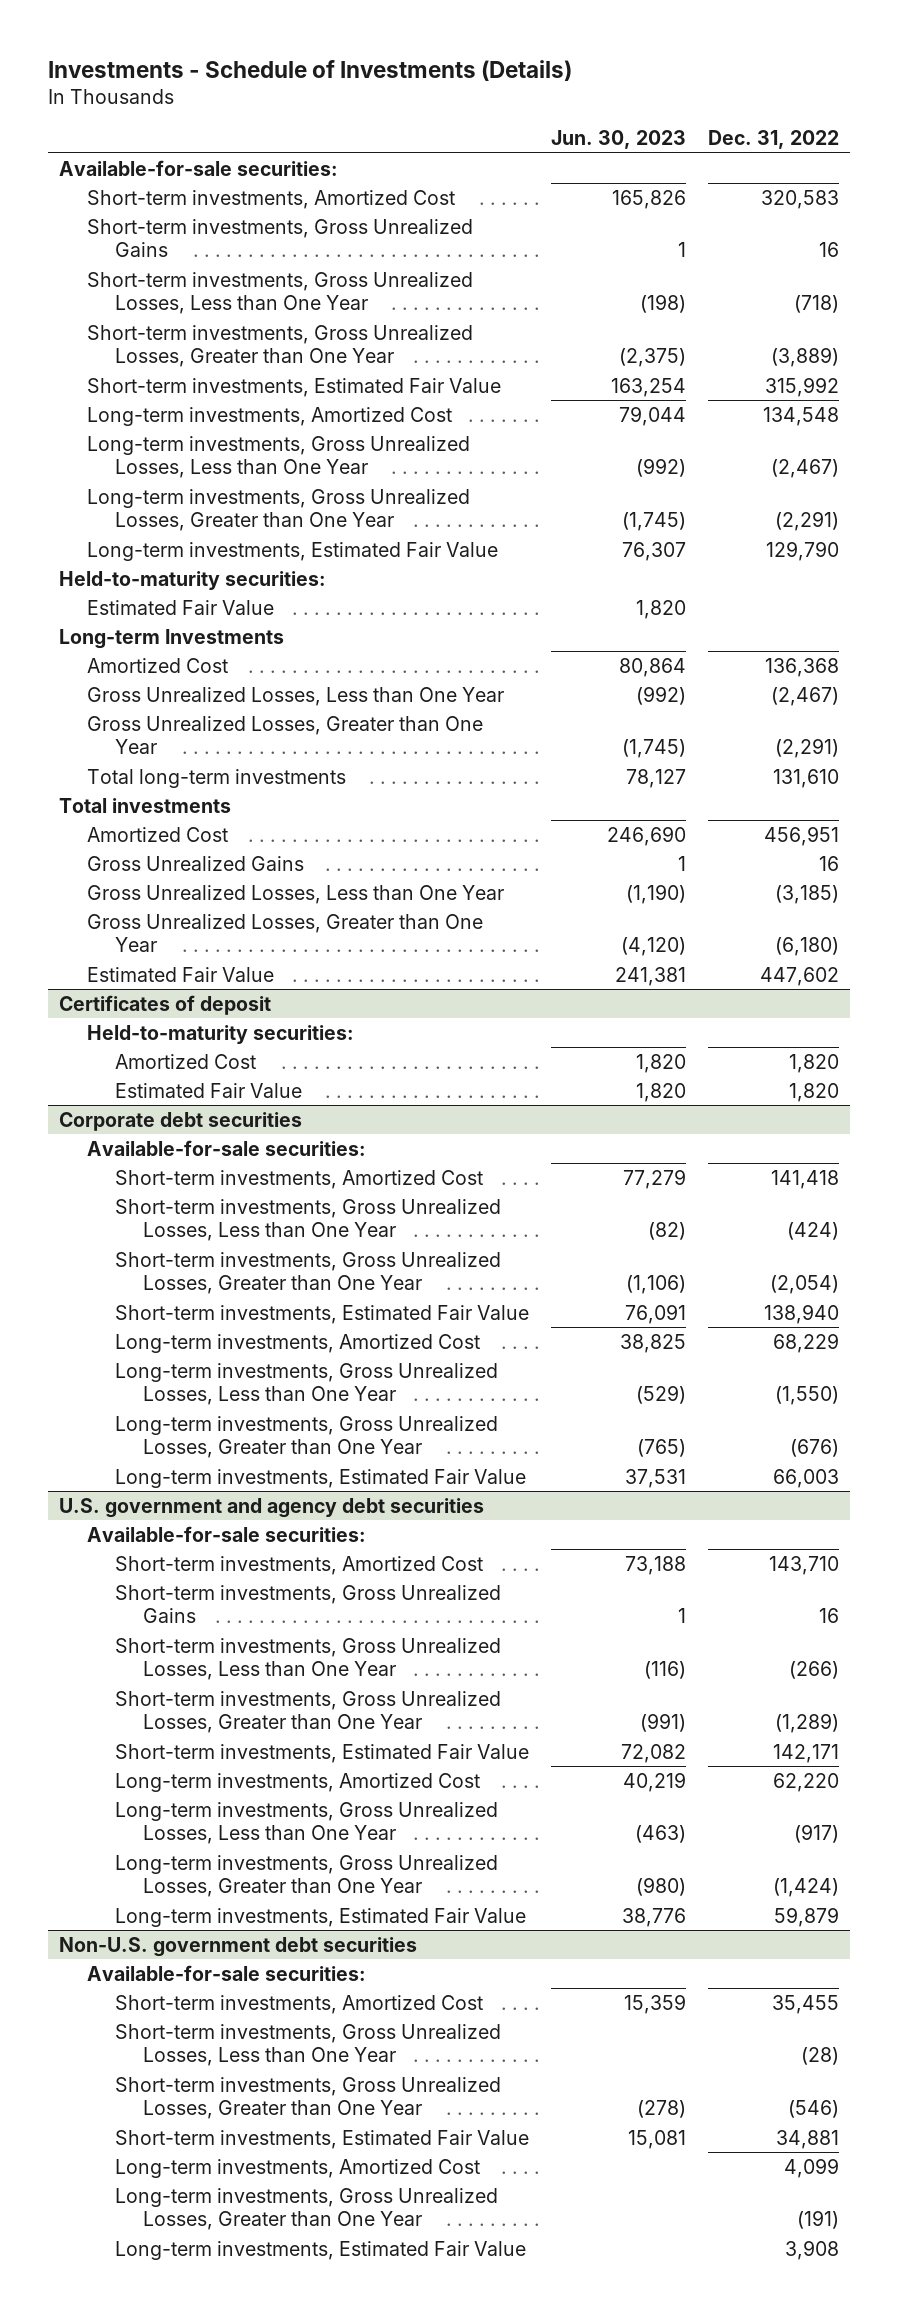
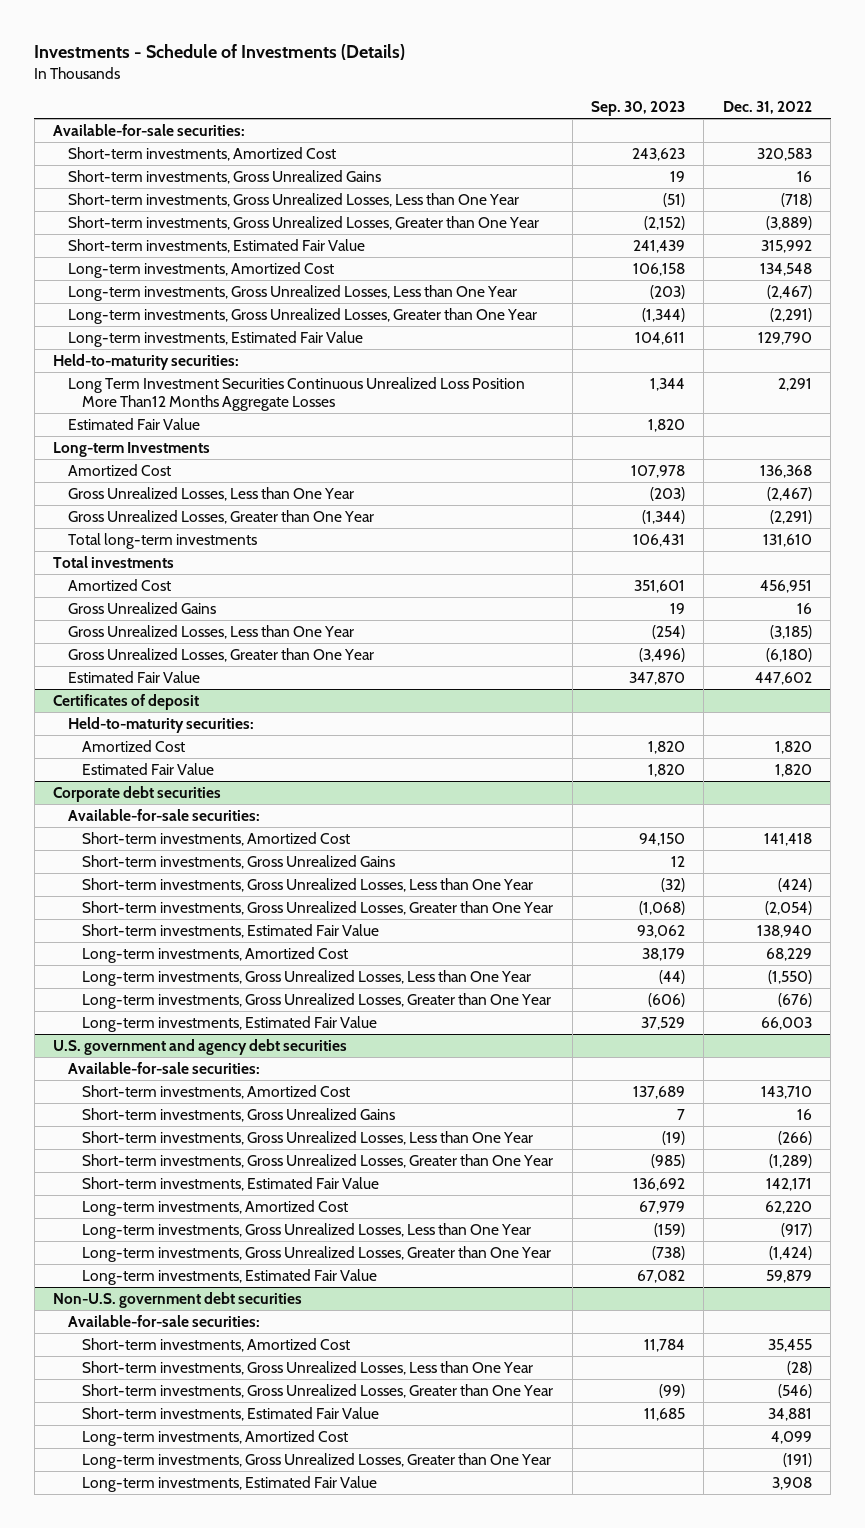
- | Jun. 30, 2023 | Dec. 31, 2022
+ | Sep. 30, 2023 | Dec. 31, 2022
+ Long Term Investment Securities Continuous Unrealized Loss Position More Than12 Months Aggregate Losses | 1,344 | 2,291
@ Corporate debt securities
+ Short-term investments, Gross Unrealized Gains | 12 |

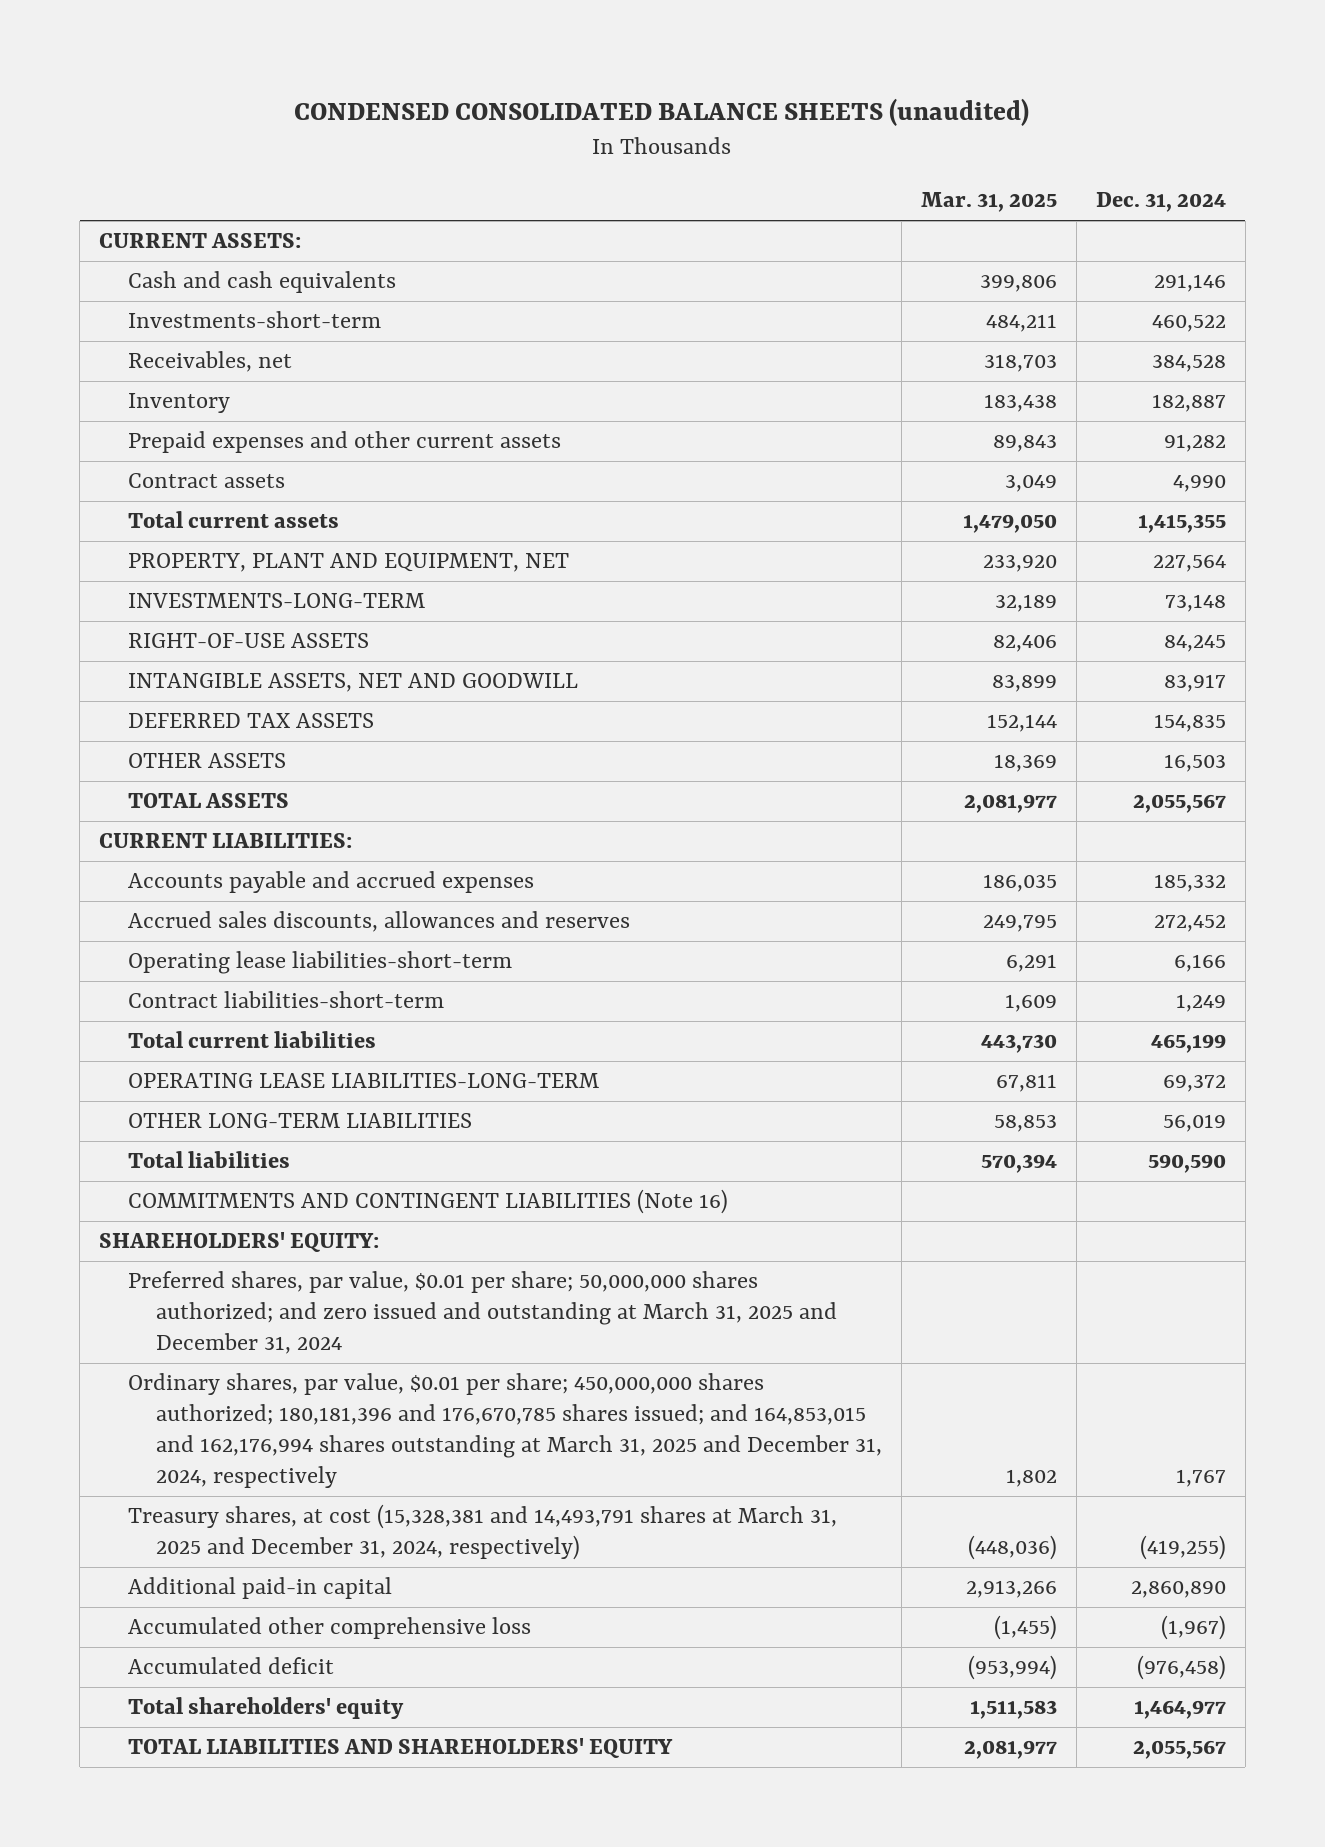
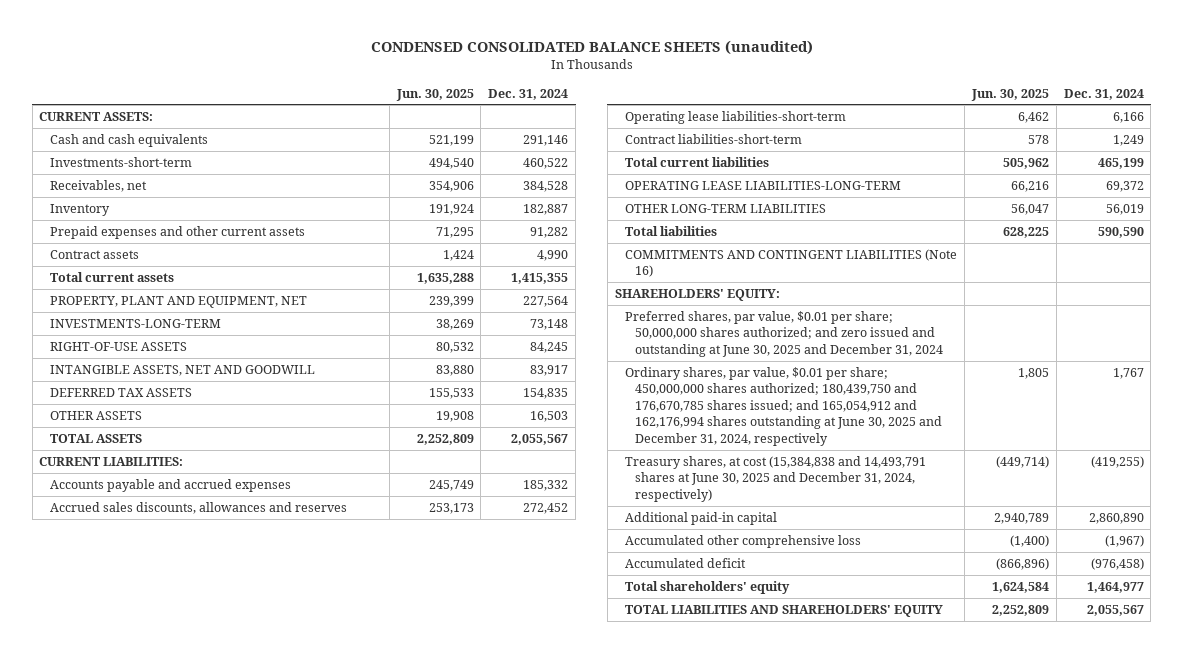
- | Mar. 31, 2025 | Dec. 31, 2024
+ | Jun. 30, 2025 | Dec. 31, 2024
- Preferred shares, par value, $0.01 per share; 50,000,000 shares authorized; and zero issued and outstanding at March 31, 2025 and December 31, 2024
- Ordinary shares, par value, $0.01 per share; 450,000,000 shares authorized; 180,181,396 and 176,670,785 shares issued; and 164,853,015 and 162,176,994 shares outstanding at March 31, 2025 and December 31, 2024, respectively | 1,802 | 1,767
- Treasury shares, at cost (15,328,381 and 14,493,791 shares at March 31, 2025 and December 31, 2024, respectively) | (448,036) | (419,255)
+ Preferred shares, par value, $0.01 per share; 50,000,000 shares authorized; and zero issued and outstanding at June 30, 2025 and December 31, 2024
+ Ordinary shares, par value, $0.01 per share; 450,000,000 shares authorized; 180,439,750 and 176,670,785 shares issued; and 165,054,912 and 162,176,994 shares outstanding at June 30, 2025 and December 31, 2024, respectively | 1,805 | 1,767
+ Treasury shares, at cost (15,384,838 and 14,493,791 shares at June 30, 2025 and December 31, 2024, respectively) | (449,714) | (419,255)

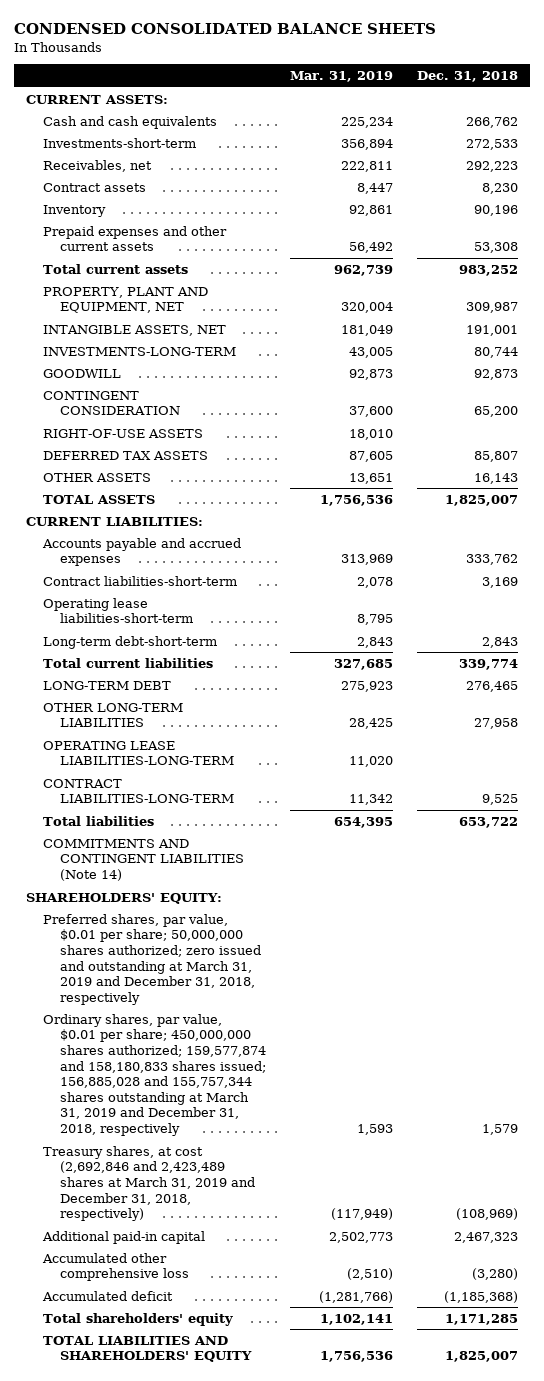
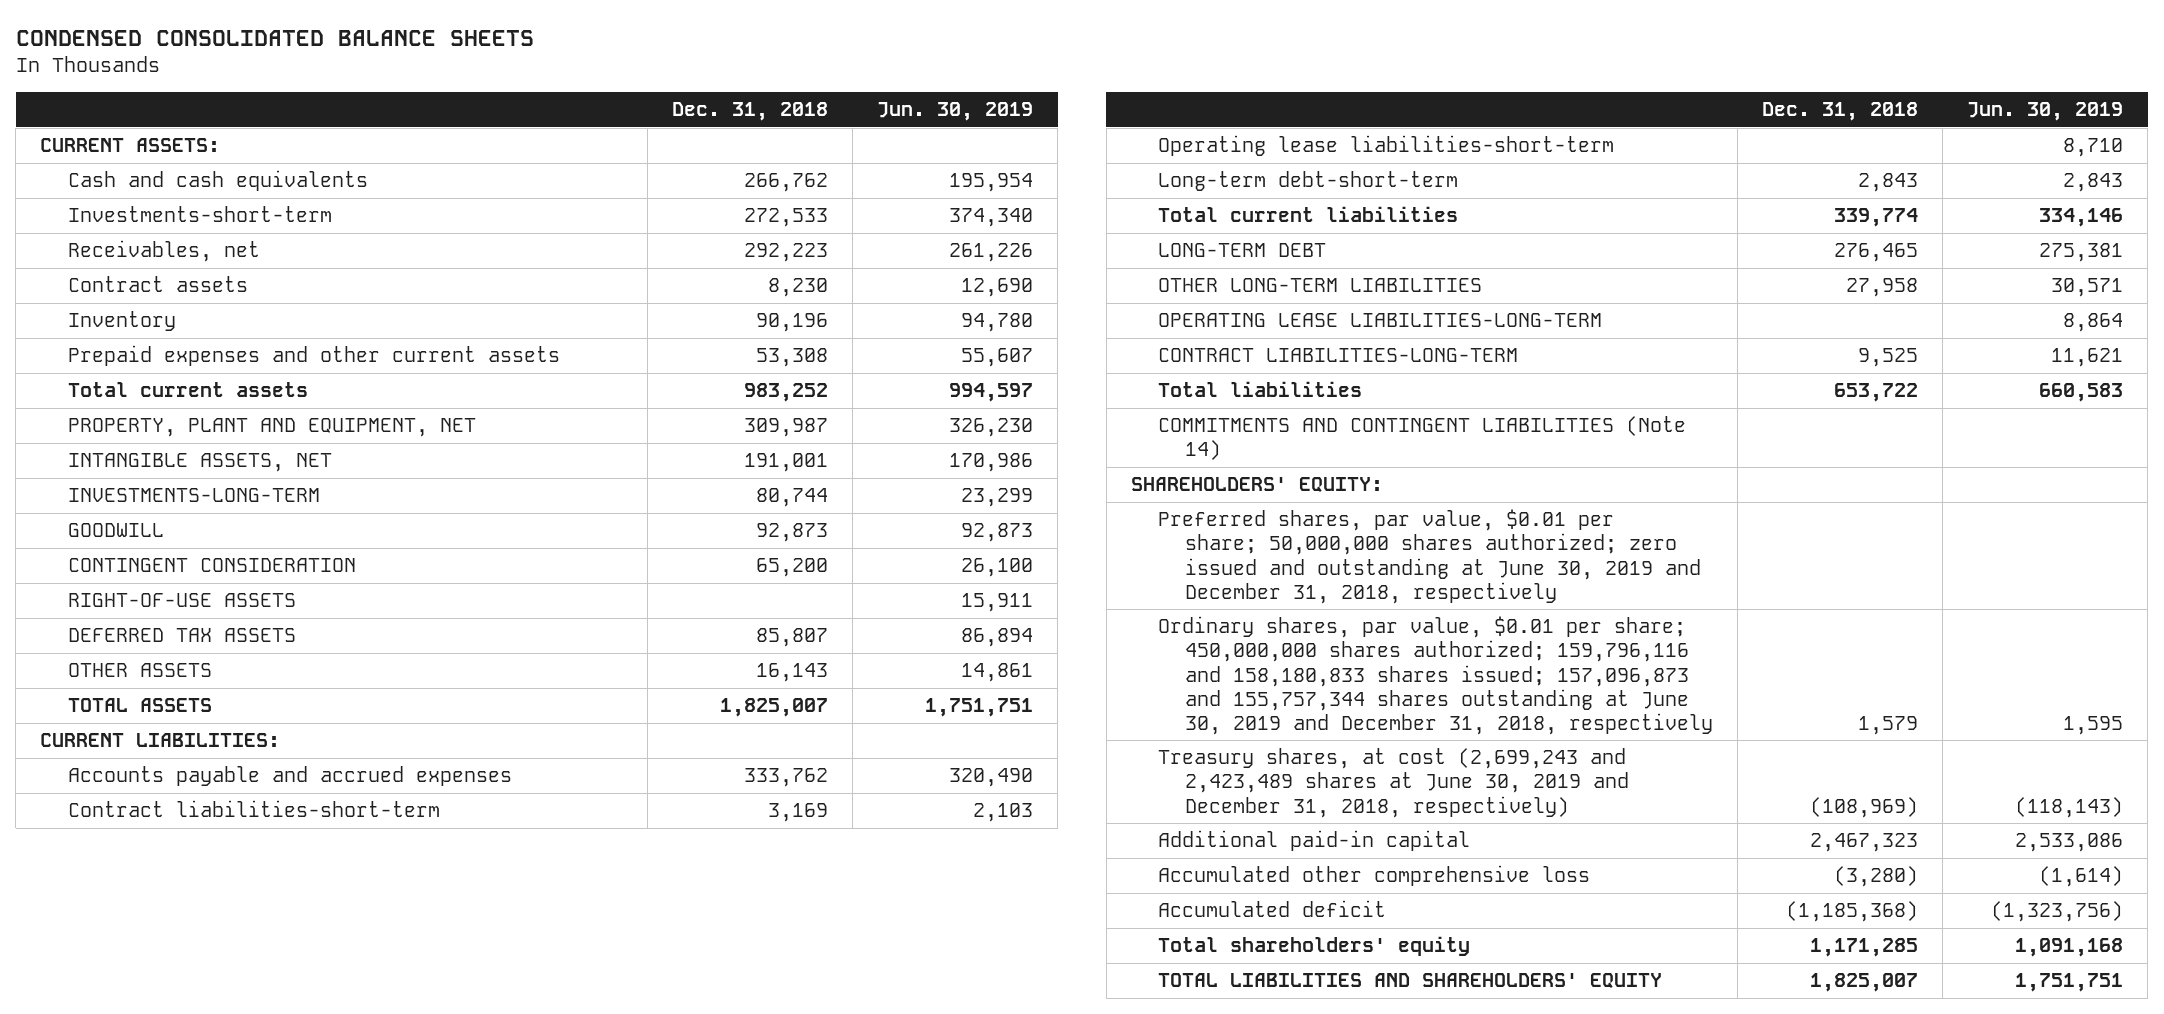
- | Mar. 31, 2019 | Dec. 31, 2018
+ | Dec. 31, 2018 | Jun. 30, 2019
- Preferred shares, par value, $0.01 per share; 50,000,000 shares authorized; zero issued and outstanding at March 31, 2019 and December 31, 2018, respectively
- Ordinary shares, par value, $0.01 per share; 450,000,000 shares authorized; 159,577,874 and 158,180,833 shares issued; 156,885,028 and 155,757,344 shares outstanding at March 31, 2019 and December 31, 2018, respectively | 1,593 | 1,579
- Treasury shares, at cost (2,692,846 and 2,423,489 shares at March 31, 2019 and December 31, 2018, respectively) | (117,949) | (108,969)
+ Preferred shares, par value, $0.01 per share; 50,000,000 shares authorized; zero issued and outstanding at June 30, 2019 and December 31, 2018, respectively
+ Ordinary shares, par value, $0.01 per share; 450,000,000 shares authorized; 159,796,116 and 158,180,833 shares issued; 157,096,873 and 155,757,344 shares outstanding at June 30, 2019 and December 31, 2018, respectively | 1,579 | 1,595
+ Treasury shares, at cost (2,699,243 and 2,423,489 shares at June 30, 2019 and December 31, 2018, respectively) | (108,969) | (118,143)

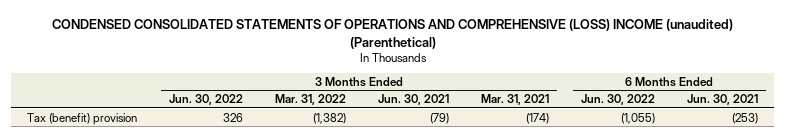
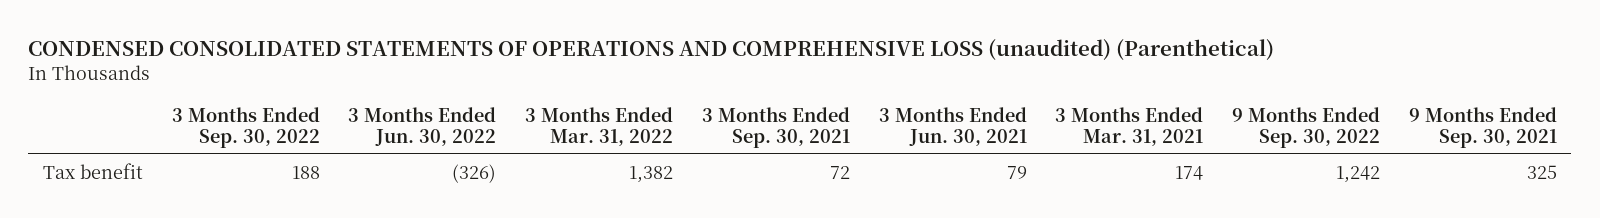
- CONDENSED CONSOLIDATED STATEMENTS OF OPERATIONS AND COMPREHENSIVE (LOSS) INCOME (unaudited) (Parenthetical)
+ CONDENSED CONSOLIDATED STATEMENTS OF OPERATIONS AND COMPREHENSIVE LOSS (unaudited) (Parenthetical)
- | 3 Months Ended Jun. 30, 2022 | 3 Months Ended Mar. 31, 2022 | 3 Months Ended Jun. 30, 2021 | 3 Months Ended Mar. 31, 2021 | 6 Months Ended Jun. 30, 2022 | 6 Months Ended Jun. 30, 2021
+ | 3 Months Ended Sep. 30, 2022 | 3 Months Ended Jun. 30, 2022 | 3 Months Ended Mar. 31, 2022 | 3 Months Ended Sep. 30, 2021 | 3 Months Ended Jun. 30, 2021 | 3 Months Ended Mar. 31, 2021 | 9 Months Ended Sep. 30, 2022 | 9 Months Ended Sep. 30, 2021
- Tax (benefit) provision | 326 | (1,382) | (79) | (174) | (1,055) | (253)
+ Tax benefit | 188 | (326) | 1,382 | 72 | 79 | 174 | 1,242 | 325

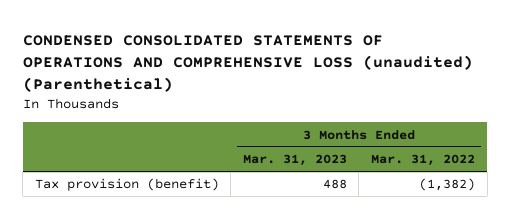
- | 3 Months Ended Sep. 30, 2022 | 3 Months Ended Jun. 30, 2022 | 3 Months Ended Mar. 31, 2022 | 3 Months Ended Sep. 30, 2021 | 3 Months Ended Jun. 30, 2021 | 3 Months Ended Mar. 31, 2021 | 9 Months Ended Sep. 30, 2022 | 9 Months Ended Sep. 30, 2021
+ | 3 Months Ended Mar. 31, 2023 | 3 Months Ended Mar. 31, 2022
- Tax benefit | 188 | (326) | 1,382 | 72 | 79 | 174 | 1,242 | 325
+ Tax provision (benefit) | 488 | (1,382)

